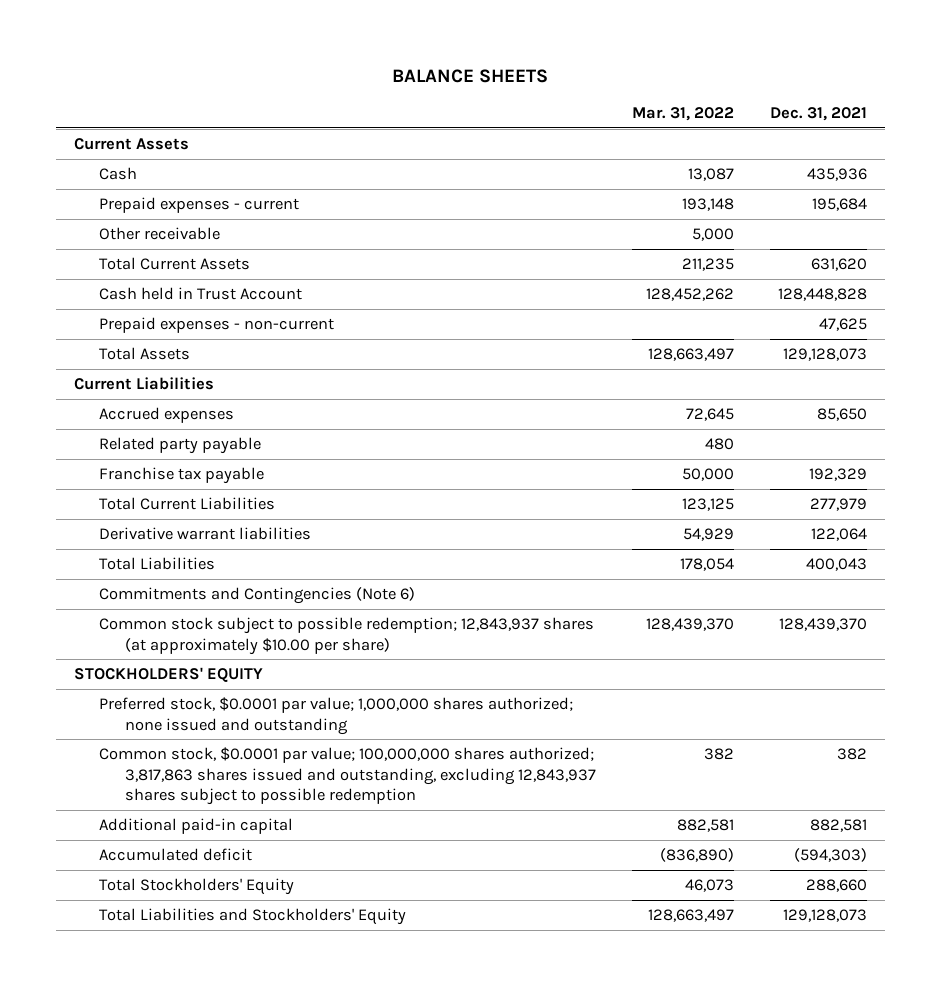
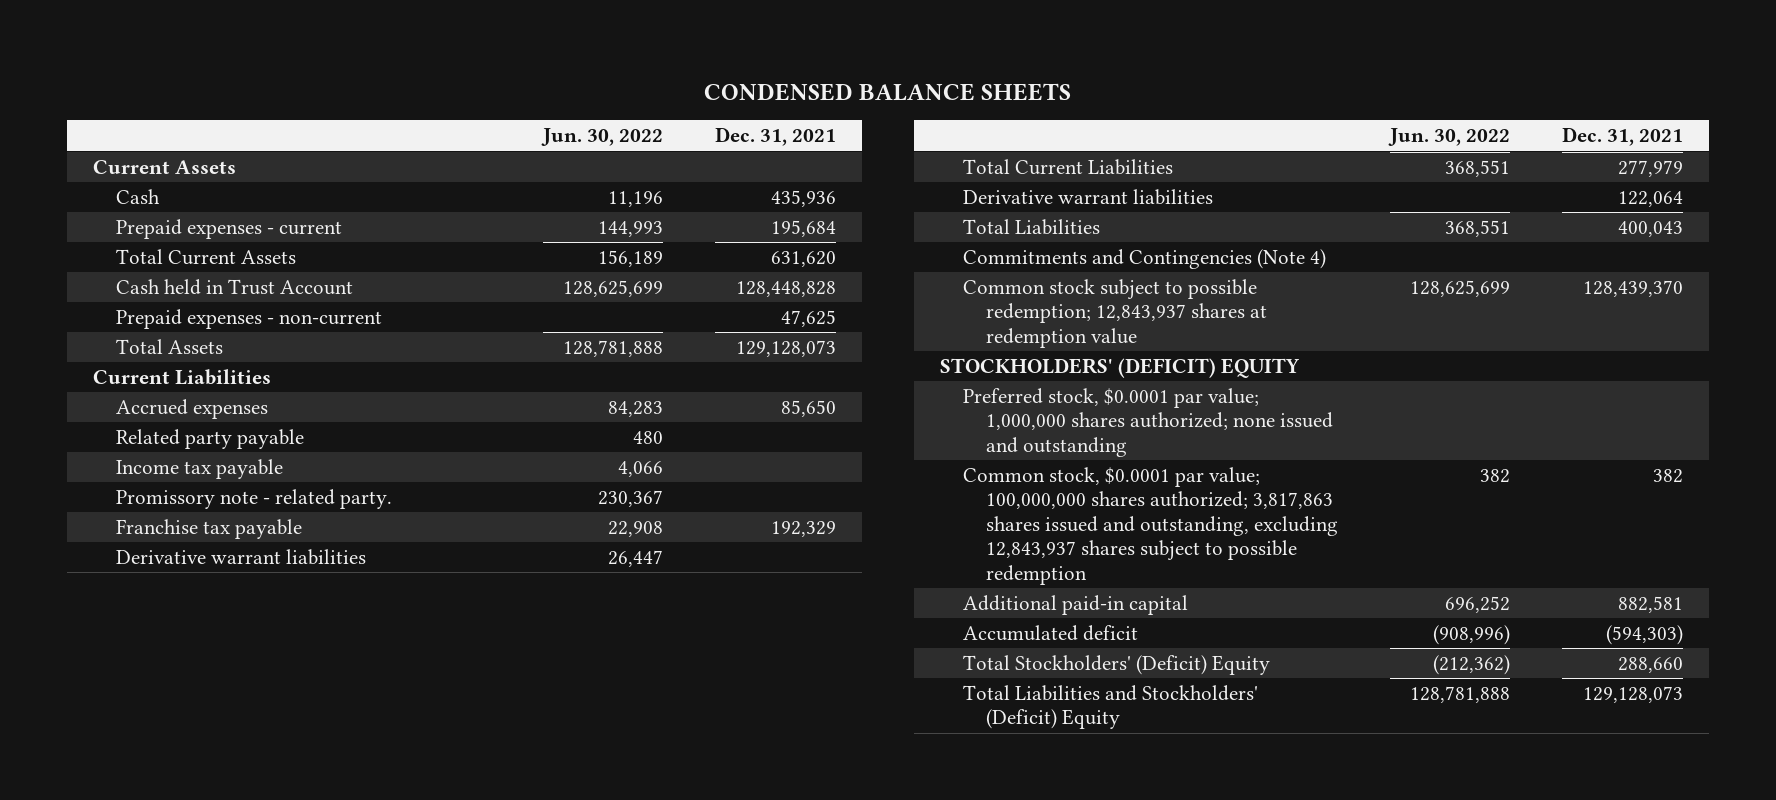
- BALANCE SHEETS
+ CONDENSED BALANCE SHEETS
- | Mar. 31, 2022 | Dec. 31, 2021
+ | Jun. 30, 2022 | Dec. 31, 2021
- Other receivable | 5,000 |
+ Income tax payable | 4,066 |
+ Promissory note - related party. | 230,367 |
+ Derivative warrant liabilities | 26,447 |
- Commitments and Contingencies (Note 6)
- Common stock subject to possible redemption; 12,843,937 shares (at approximately $10.00 per share) | 128,439,370 | 128,439,370
- STOCKHOLDERS' EQUITY
+ Commitments and Contingencies (Note 4)
+ Common stock subject to possible redemption; 12,843,937 shares at redemption value | 128,625,699 | 128,439,370
+ STOCKHOLDERS' (DEFICIT) EQUITY
- Total Stockholders' Equity | 46,073 | 288,660
- Total Liabilities and Stockholders' Equity | 128,663,497 | 129,128,073
+ Total Stockholders' (Deficit) Equity | (212,362) | 288,660
+ Total Liabilities and Stockholders' (Deficit) Equity | 128,781,888 | 129,128,073

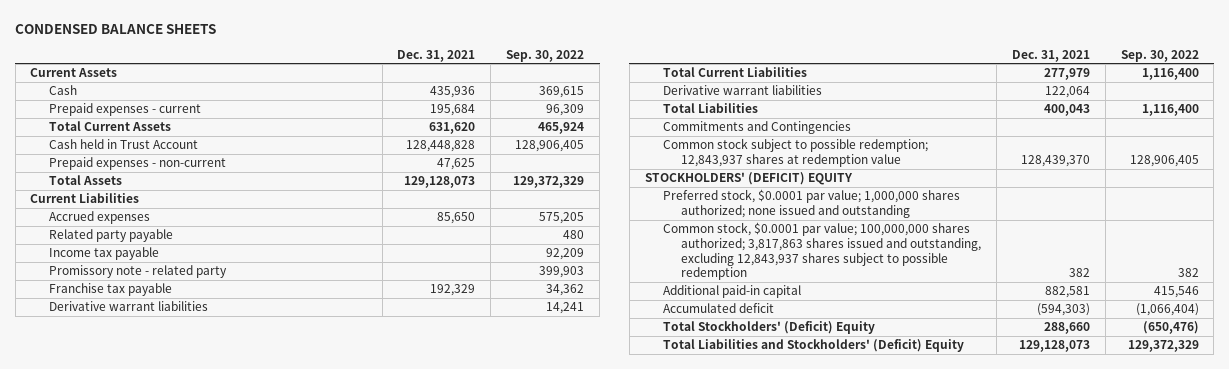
- | Jun. 30, 2022 | Dec. 31, 2021
+ | Dec. 31, 2021 | Sep. 30, 2022
- Promissory note - related party. | 230,367 |
+ Promissory note - related party | | 399,903
- Commitments and Contingencies (Note 4)
+ Commitments and Contingencies

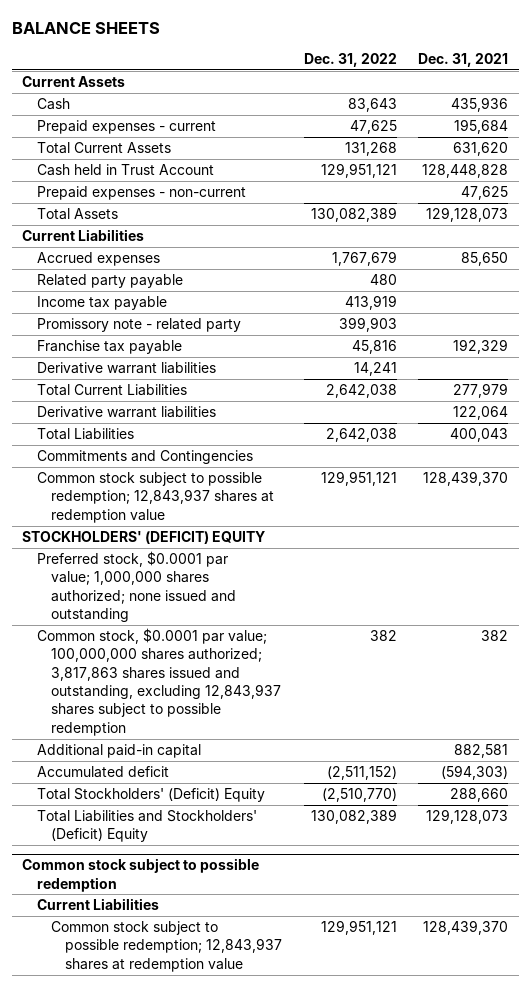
- CONDENSED BALANCE SHEETS
+ BALANCE SHEETS
- | Dec. 31, 2021 | Sep. 30, 2022
+ | Dec. 31, 2022 | Dec. 31, 2021
+ Common stock subject to possible redemption
+ Current Liabilities
+ Common stock subject to possible redemption; 12,843,937 shares at redemption value | 129,951,121 | 128,439,370

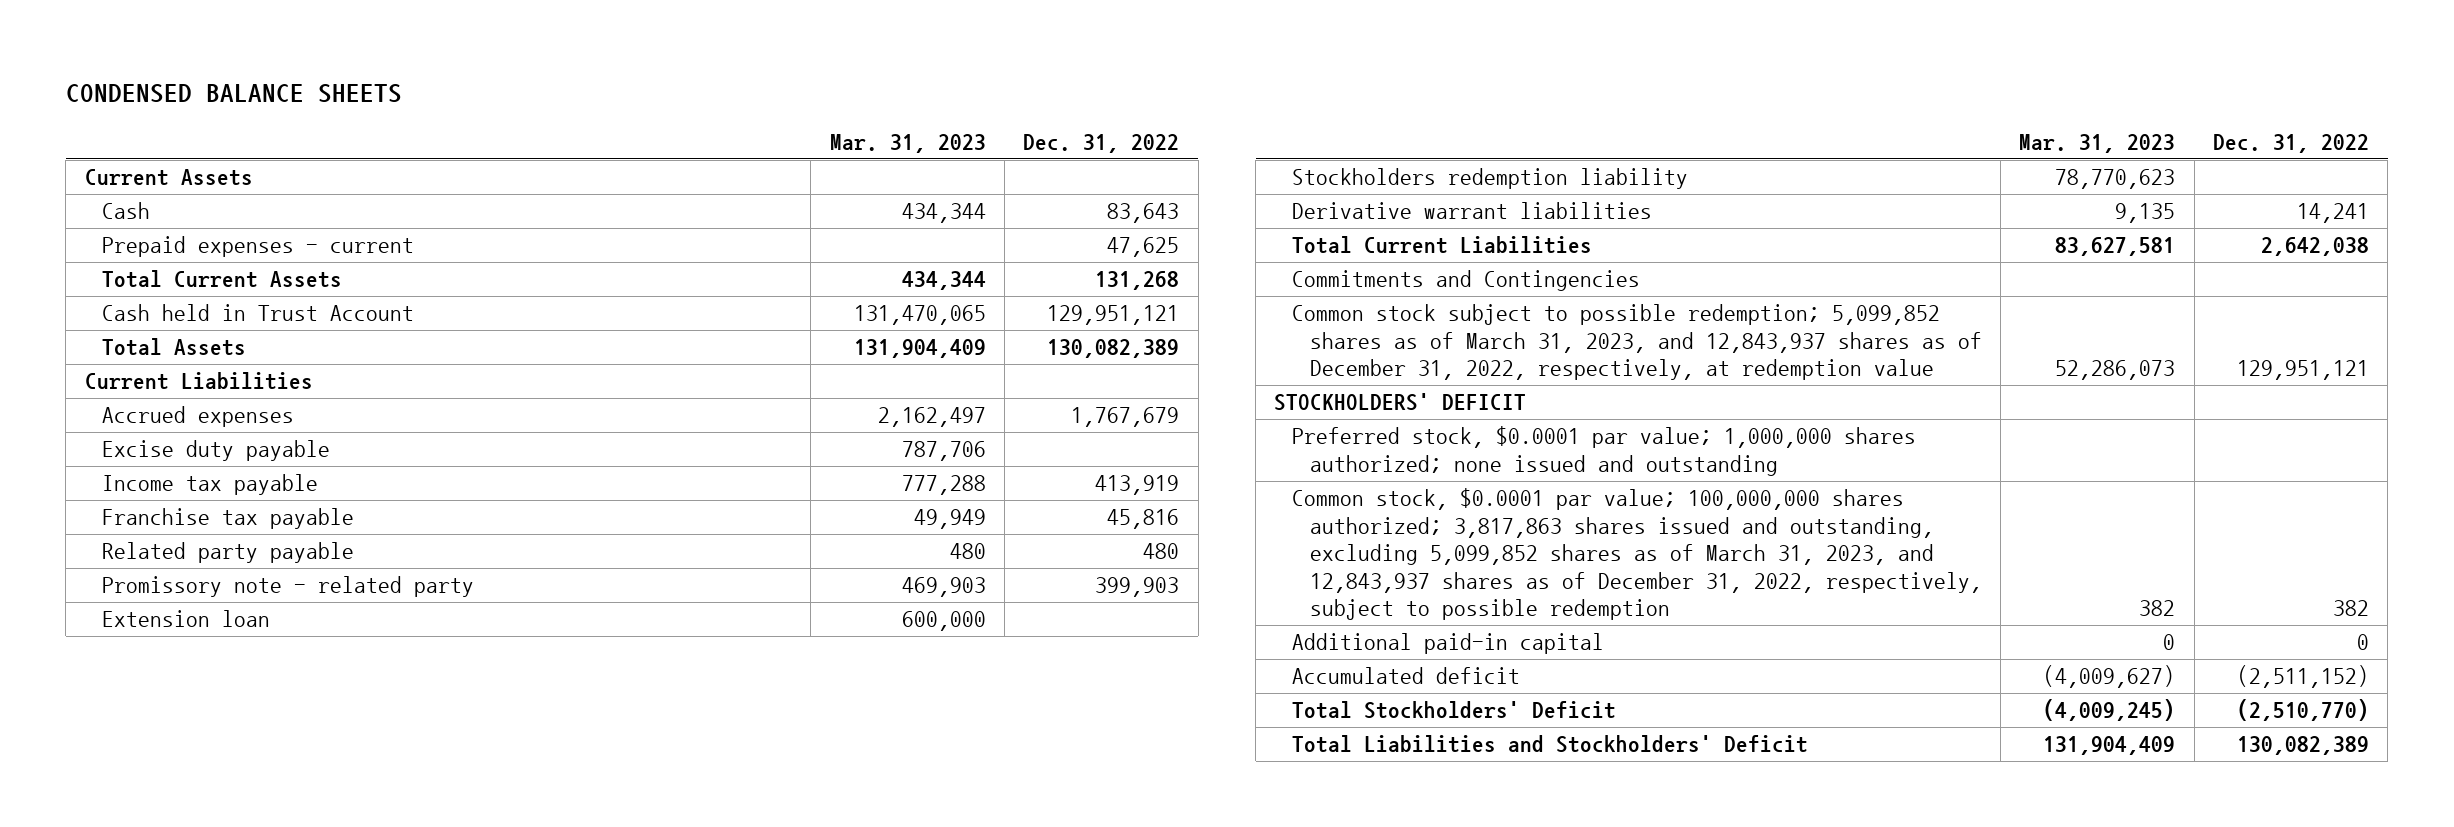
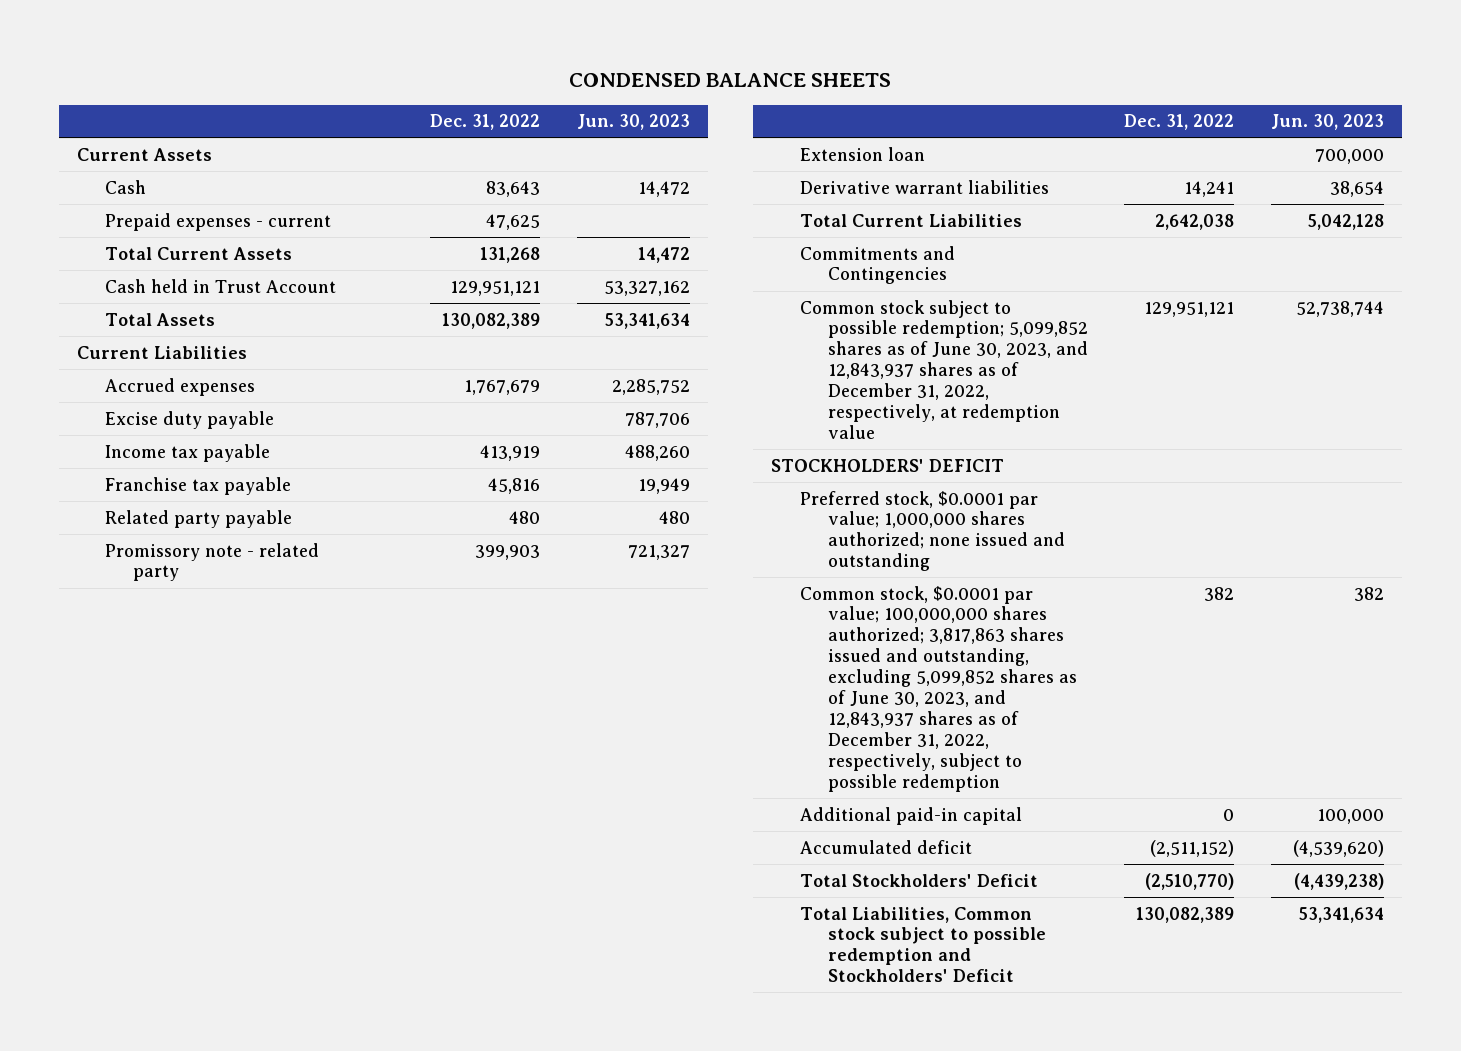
- | Mar. 31, 2023 | Dec. 31, 2022
+ | Dec. 31, 2022 | Jun. 30, 2023
- Stockholders redemption liability | 78,770,623 |
- Common stock subject to possible redemption; 5,099,852 shares as of March 31, 2023, and 12,843,937 shares as of December 31, 2022, respectively, at redemption value | 52,286,073 | 129,951,121
+ Common stock subject to possible redemption; 5,099,852 shares as of June 30, 2023, and 12,843,937 shares as of December 31, 2022, respectively, at redemption value | 129,951,121 | 52,738,744
- Common stock, $0.0001 par value; 100,000,000 shares authorized; 3,817,863 shares issued and outstanding, excluding 5,099,852 shares as of March 31, 2023, and 12,843,937 shares as of December 31, 2022, respectively, subject to possible redemption | 382 | 382
+ Common stock, $0.0001 par value; 100,000,000 shares authorized; 3,817,863 shares issued and outstanding, excluding 5,099,852 shares as of June 30, 2023, and 12,843,937 shares as of December 31, 2022, respectively, subject to possible redemption | 382 | 382
- Total Liabilities and Stockholders' Deficit | 131,904,409 | 130,082,389
+ Total Liabilities, Common stock subject to possible redemption and Stockholders' Deficit | 130,082,389 | 53,341,634

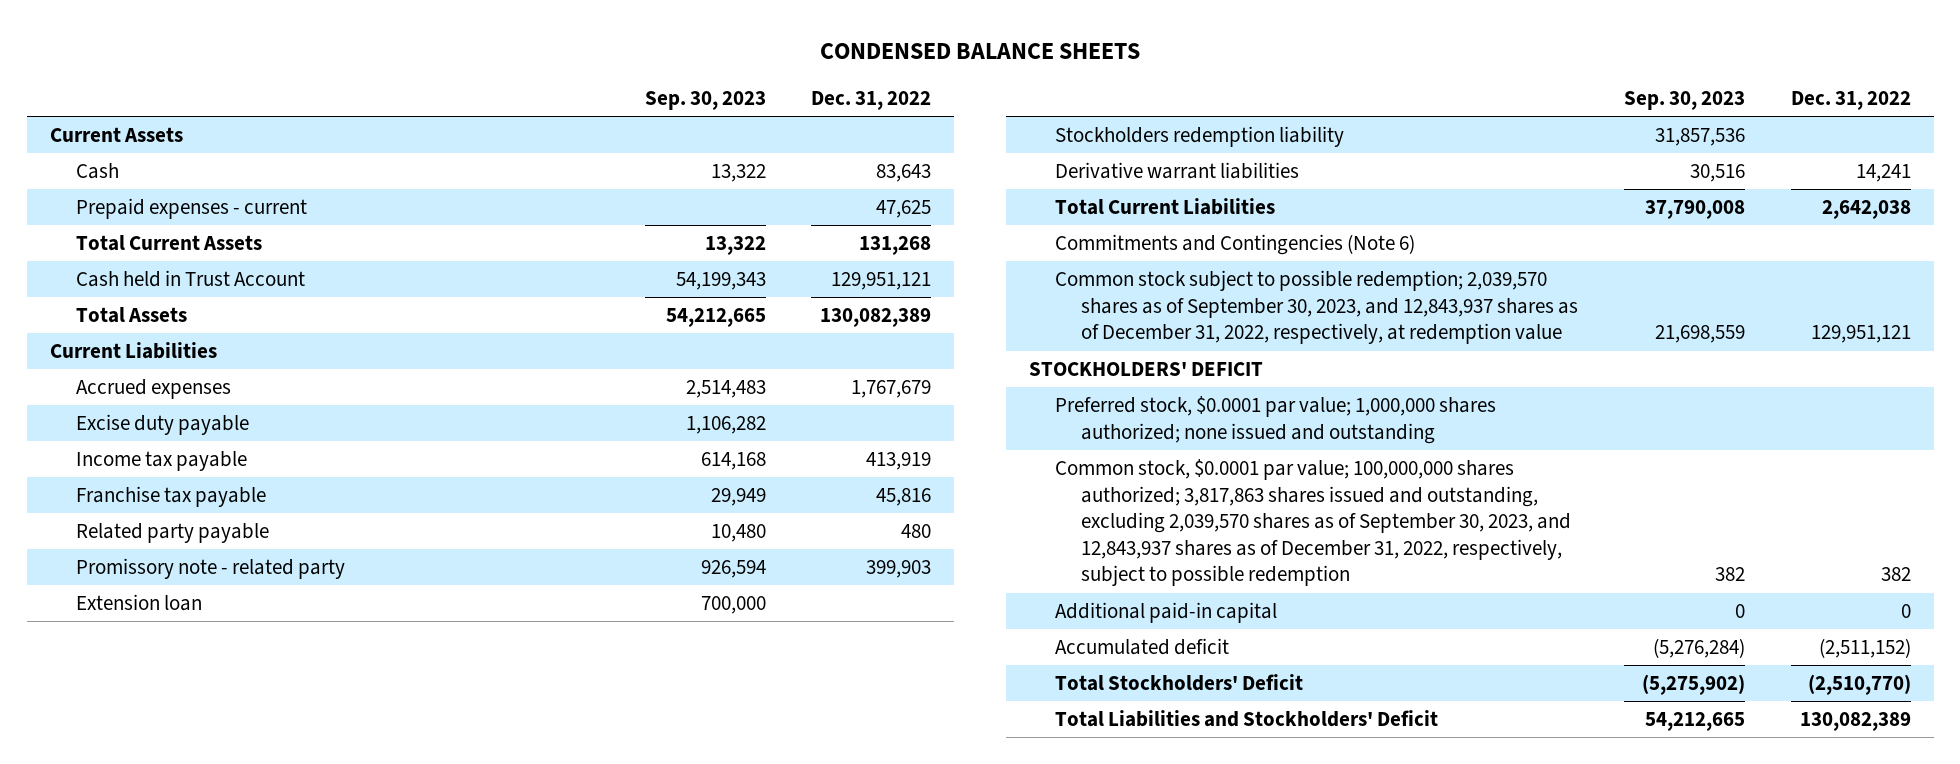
- | Dec. 31, 2022 | Jun. 30, 2023
+ | Sep. 30, 2023 | Dec. 31, 2022
+ Stockholders redemption liability | 31,857,536 |
- Commitments and Contingencies
- Common stock subject to possible redemption; 5,099,852 shares as of June 30, 2023, and 12,843,937 shares as of December 31, 2022, respectively, at redemption value | 129,951,121 | 52,738,744
+ Commitments and Contingencies (Note 6)
+ Common stock subject to possible redemption; 2,039,570 shares as of September 30, 2023, and 12,843,937 shares as of December 31, 2022, respectively, at redemption value | 21,698,559 | 129,951,121
- Common stock, $0.0001 par value; 100,000,000 shares authorized; 3,817,863 shares issued and outstanding, excluding 5,099,852 shares as of June 30, 2023, and 12,843,937 shares as of December 31, 2022, respectively, subject to possible redemption | 382 | 382
+ Common stock, $0.0001 par value; 100,000,000 shares authorized; 3,817,863 shares issued and outstanding, excluding 2,039,570 shares as of September 30, 2023, and 12,843,937 shares as of December 31, 2022, respectively, subject to possible redemption | 382 | 382
- Total Liabilities, Common stock subject to possible redemption and Stockholders' Deficit | 130,082,389 | 53,341,634
+ Total Liabilities and Stockholders' Deficit | 54,212,665 | 130,082,389

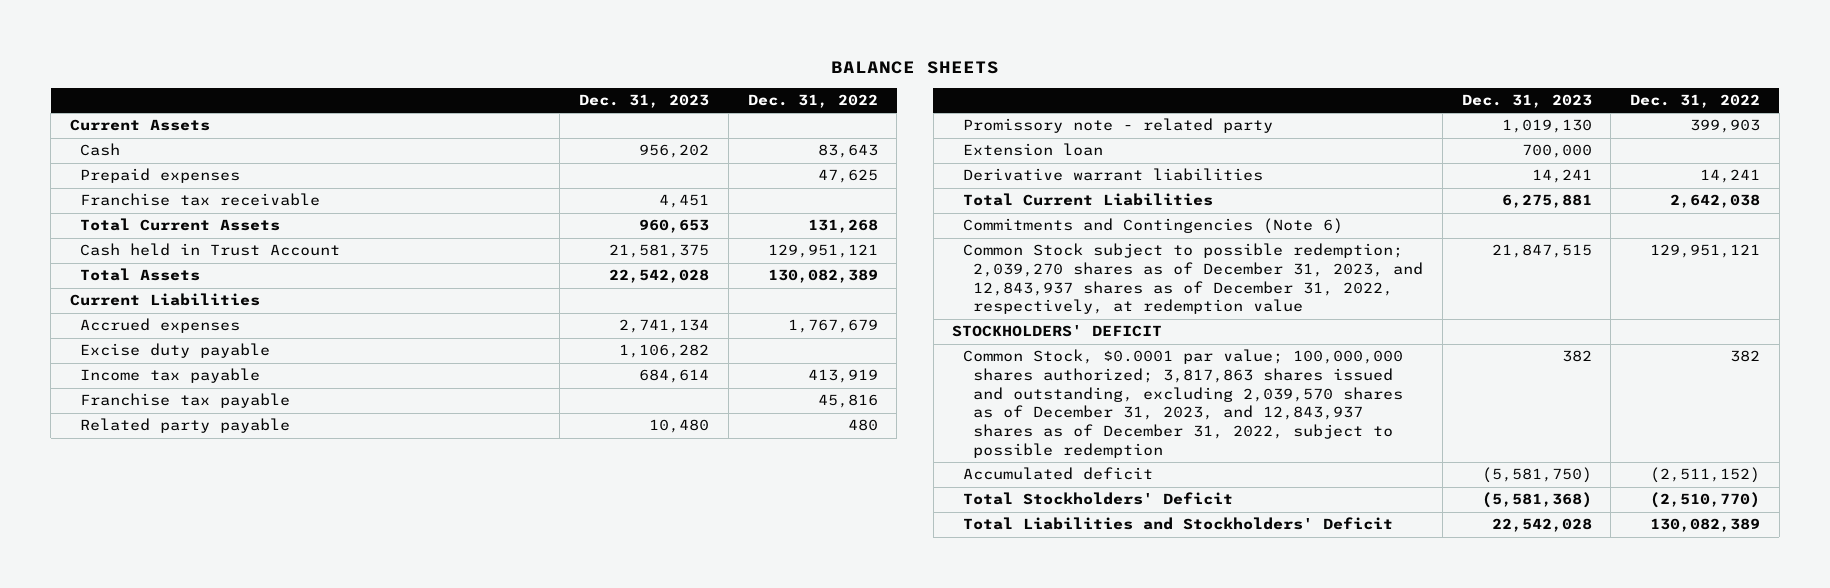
- CONDENSED BALANCE SHEETS
+ BALANCE SHEETS
- | Sep. 30, 2023 | Dec. 31, 2022
+ | Dec. 31, 2023 | Dec. 31, 2022
- Prepaid expenses - current | | 47,625
+ Prepaid expenses | | 47,625
+ Franchise tax receivable | 4,451 |
- Stockholders redemption liability | 31,857,536 |
- Common stock subject to possible redemption; 2,039,570 shares as of September 30, 2023, and 12,843,937 shares as of December 31, 2022, respectively, at redemption value | 21,698,559 | 129,951,121
+ Common Stock subject to possible redemption; 2,039,270 shares as of December 31, 2023, and 12,843,937 shares as of December 31, 2022, respectively, at redemption value | 21,847,515 | 129,951,121
- Preferred stock, $0.0001 par value; 1,000,000 shares authorized; none issued and outstanding
- Common stock, $0.0001 par value; 100,000,000 shares authorized; 3,817,863 shares issued and outstanding, excluding 2,039,570 shares as of September 30, 2023, and 12,843,937 shares as of December 31, 2022, respectively, subject to possible redemption | 382 | 382
- Additional paid-in capital | 0 | 0
+ Common Stock, $0.0001 par value; 100,000,000 shares authorized; 3,817,863 shares issued and outstanding, excluding 2,039,570 shares as of December 31, 2023, and 12,843,937 shares as of December 31, 2022, subject to possible redemption | 382 | 382

